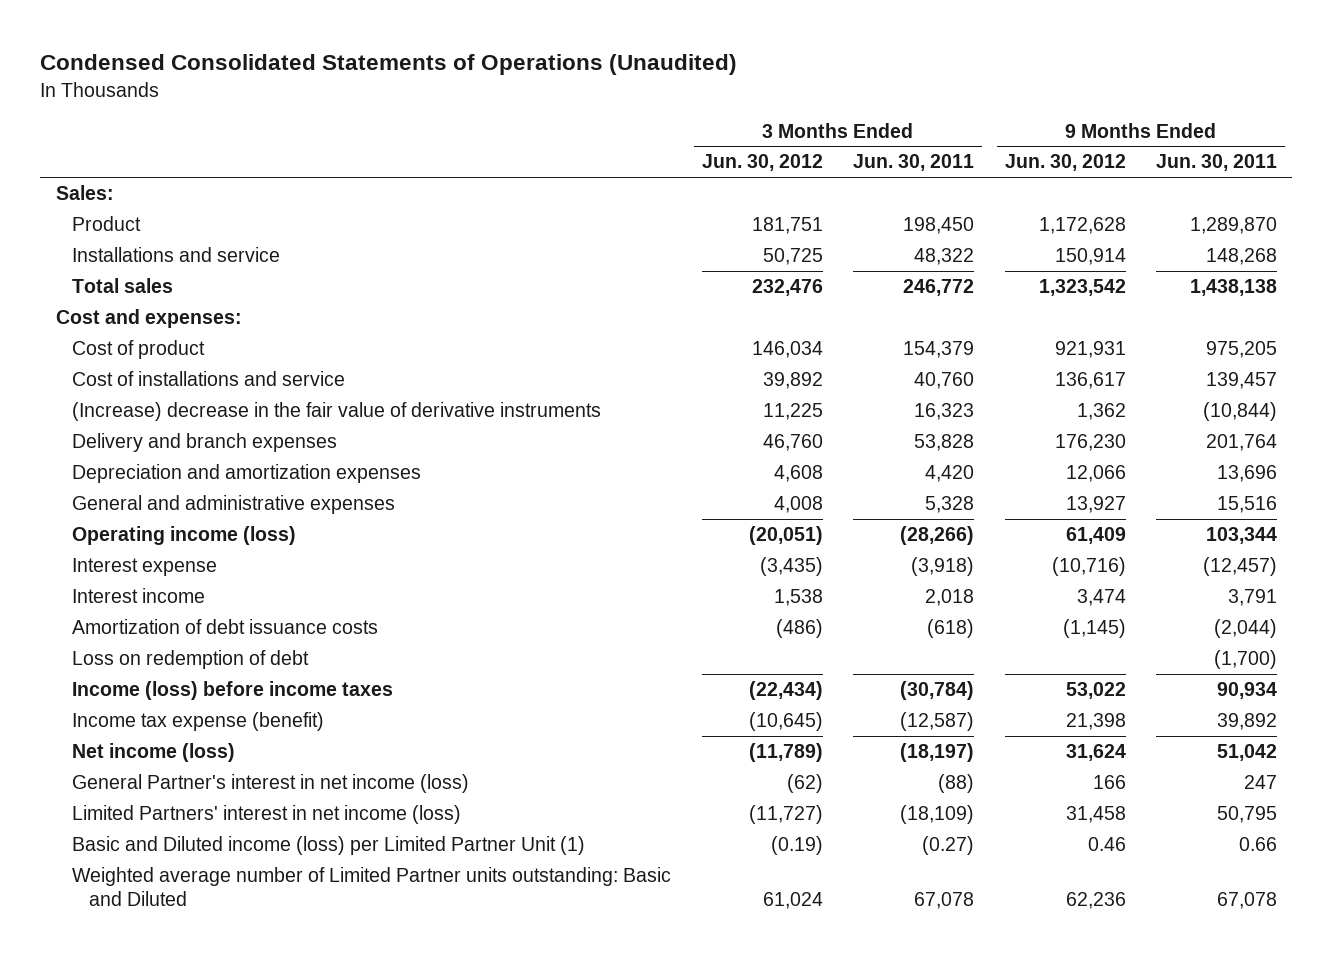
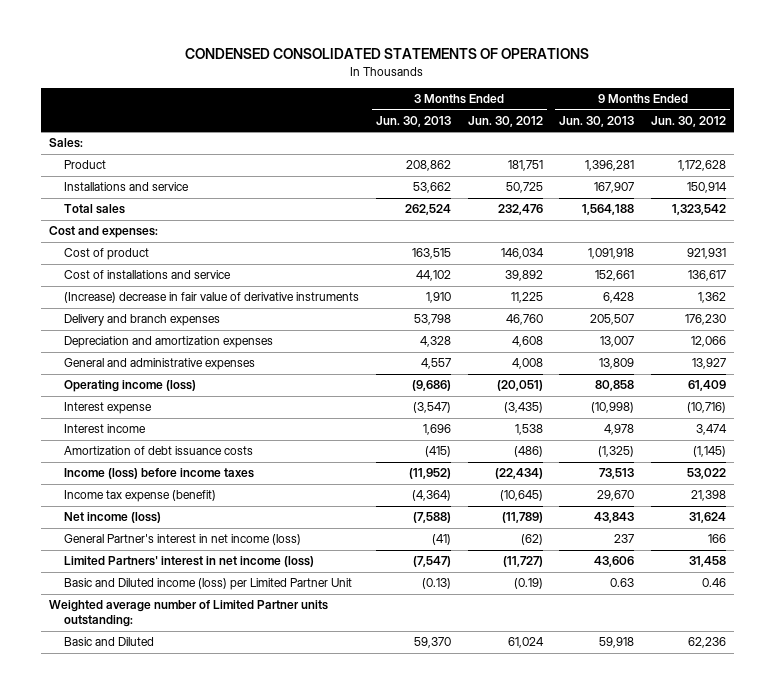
- Condensed Consolidated Statements of Operations (Unaudited)
+ CONDENSED CONSOLIDATED STATEMENTS OF OPERATIONS
- | 3 Months Ended Jun. 30, 2012 | 3 Months Ended Jun. 30, 2011 | 9 Months Ended Jun. 30, 2012 | 9 Months Ended Jun. 30, 2011
+ | 3 Months Ended Jun. 30, 2013 | 3 Months Ended Jun. 30, 2012 | 9 Months Ended Jun. 30, 2013 | 9 Months Ended Jun. 30, 2012
- (Increase) decrease in the fair value of derivative instruments | 11,225 | 16,323 | 1,362 | (10,844)
+ (Increase) decrease in fair value of derivative instruments | 1,910 | 11,225 | 6,428 | 1,362
- Loss on redemption of debt | | | | (1,700)
- Basic and Diluted income (loss) per Limited Partner Unit (1) | (0.19) | (0.27) | 0.46 | 0.66
- Weighted average number of Limited Partner units outstanding: Basic and Diluted | 61,024 | 67,078 | 62,236 | 67,078
+ Basic and Diluted income (loss) per Limited Partner Unit | (0.13) | (0.19) | 0.63 | 0.46
+ Weighted average number of Limited Partner units outstanding:
+ Basic and Diluted | 59,370 | 61,024 | 59,918 | 62,236

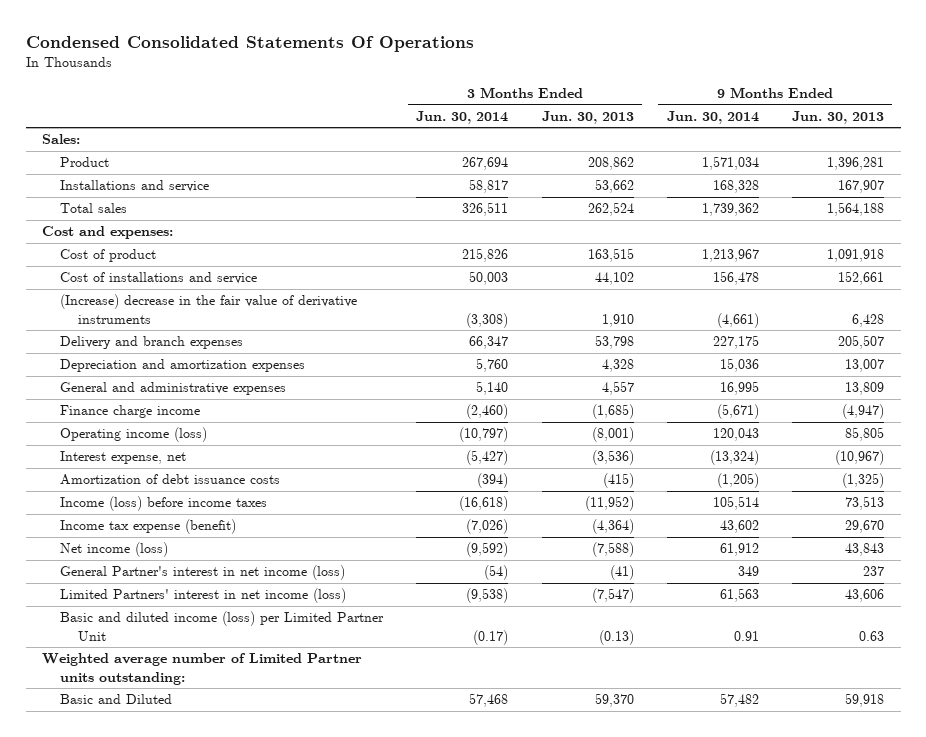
- CONDENSED CONSOLIDATED STATEMENTS OF OPERATIONS
+ Condensed Consolidated Statements Of Operations
- | 3 Months Ended Jun. 30, 2013 | 3 Months Ended Jun. 30, 2012 | 9 Months Ended Jun. 30, 2013 | 9 Months Ended Jun. 30, 2012
+ | 3 Months Ended Jun. 30, 2014 | 3 Months Ended Jun. 30, 2013 | 9 Months Ended Jun. 30, 2014 | 9 Months Ended Jun. 30, 2013
- (Increase) decrease in fair value of derivative instruments | 1,910 | 11,225 | 6,428 | 1,362
+ (Increase) decrease in the fair value of derivative instruments | (3,308) | 1,910 | (4,661) | 6,428
- Operating income (loss) | (9,686) | (20,051) | 80,858 | 61,409
- Interest expense | (3,547) | (3,435) | (10,998) | (10,716)
- Interest income | 1,696 | 1,538 | 4,978 | 3,474
+ Finance charge income | (2,460) | (1,685) | (5,671) | (4,947)
+ Operating income (loss) | (10,797) | (8,001) | 120,043 | 85,805
+ Interest expense, net | (5,427) | (3,536) | (13,324) | (10,967)
- Basic and Diluted income (loss) per Limited Partner Unit | (0.13) | (0.19) | 0.63 | 0.46
+ Basic and diluted income (loss) per Limited Partner Unit | (0.17) | (0.13) | 0.91 | 0.63

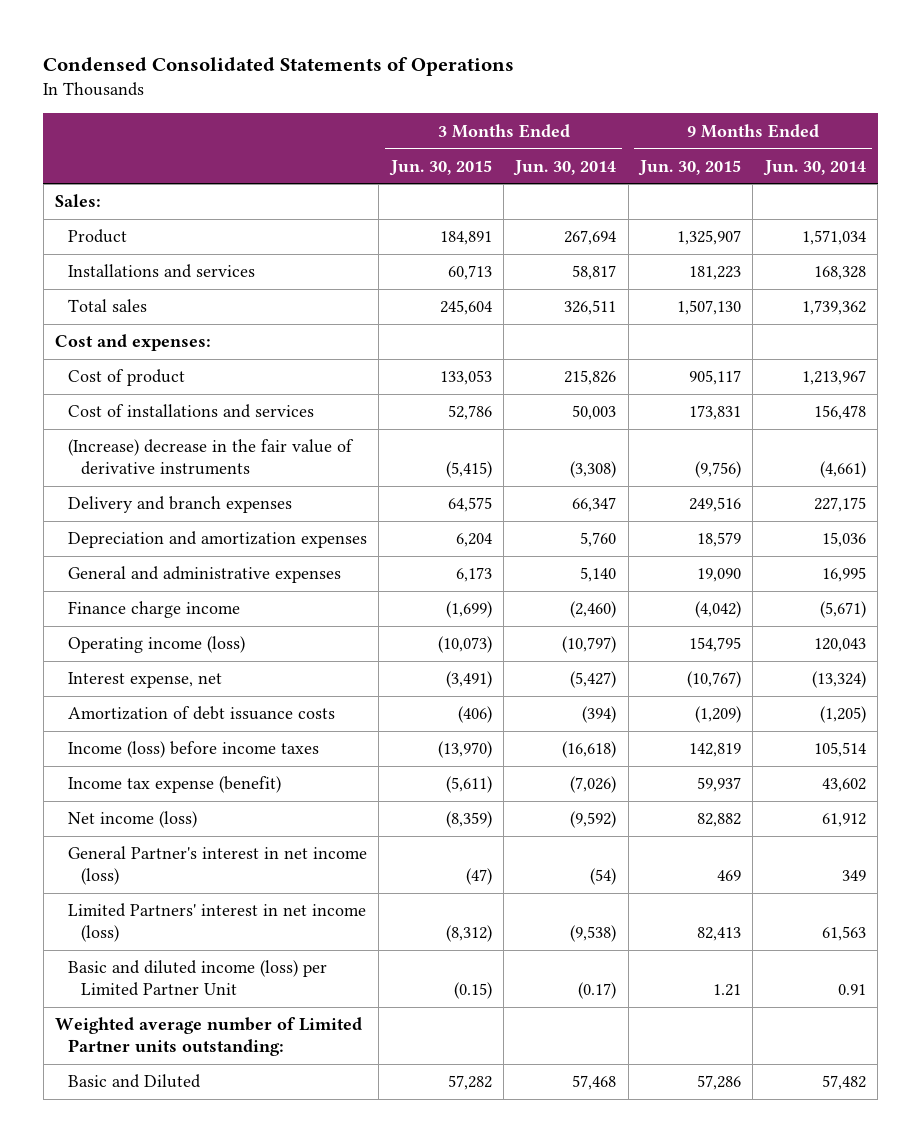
- Condensed Consolidated Statements Of Operations
+ Condensed Consolidated Statements of Operations
- | 3 Months Ended Jun. 30, 2014 | 3 Months Ended Jun. 30, 2013 | 9 Months Ended Jun. 30, 2014 | 9 Months Ended Jun. 30, 2013
+ | 3 Months Ended Jun. 30, 2015 | 3 Months Ended Jun. 30, 2014 | 9 Months Ended Jun. 30, 2015 | 9 Months Ended Jun. 30, 2014
- Installations and service | 58,817 | 53,662 | 168,328 | 167,907
+ Installations and services | 60,713 | 58,817 | 181,223 | 168,328
- Cost of installations and service | 50,003 | 44,102 | 156,478 | 152,661
+ Cost of installations and services | 52,786 | 50,003 | 173,831 | 156,478

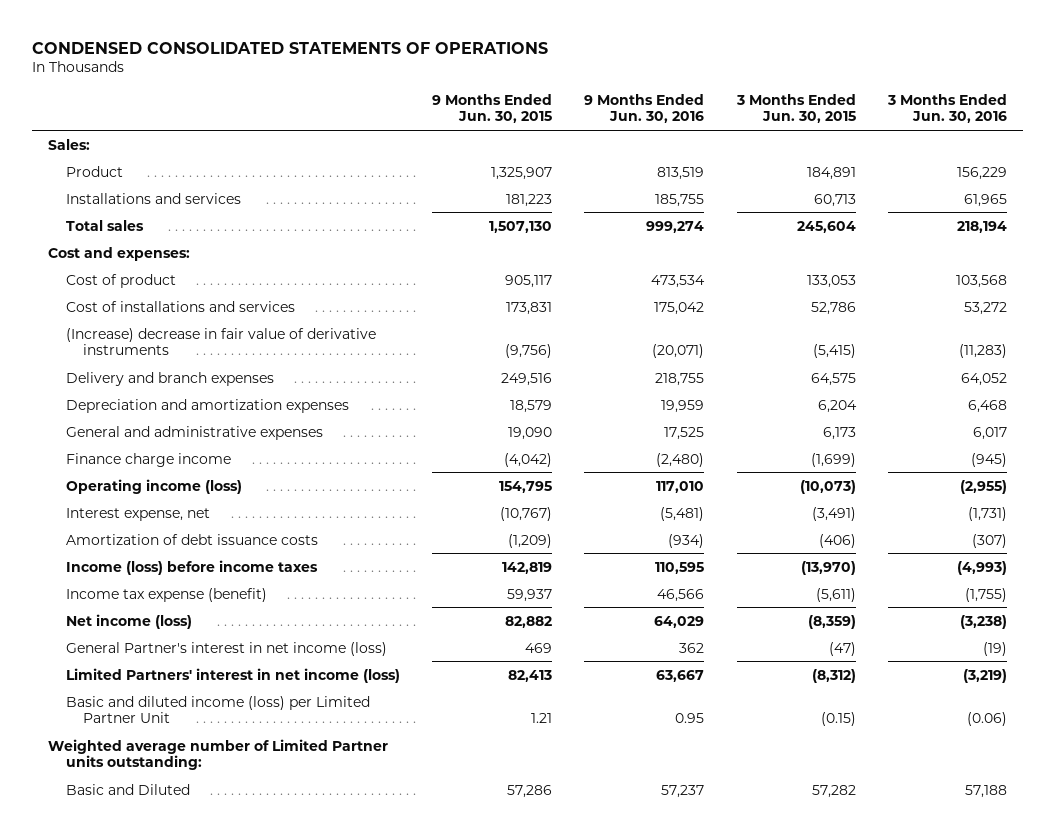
- Condensed Consolidated Statements of Operations
+ CONDENSED CONSOLIDATED STATEMENTS OF OPERATIONS
- | 3 Months Ended Jun. 30, 2015 | 3 Months Ended Jun. 30, 2014 | 9 Months Ended Jun. 30, 2015 | 9 Months Ended Jun. 30, 2014
+ | 9 Months Ended Jun. 30, 2015 | 9 Months Ended Jun. 30, 2016 | 3 Months Ended Jun. 30, 2015 | 3 Months Ended Jun. 30, 2016
- (Increase) decrease in the fair value of derivative instruments | (5,415) | (3,308) | (9,756) | (4,661)
+ (Increase) decrease in fair value of derivative instruments | (9,756) | (20,071) | (5,415) | (11,283)

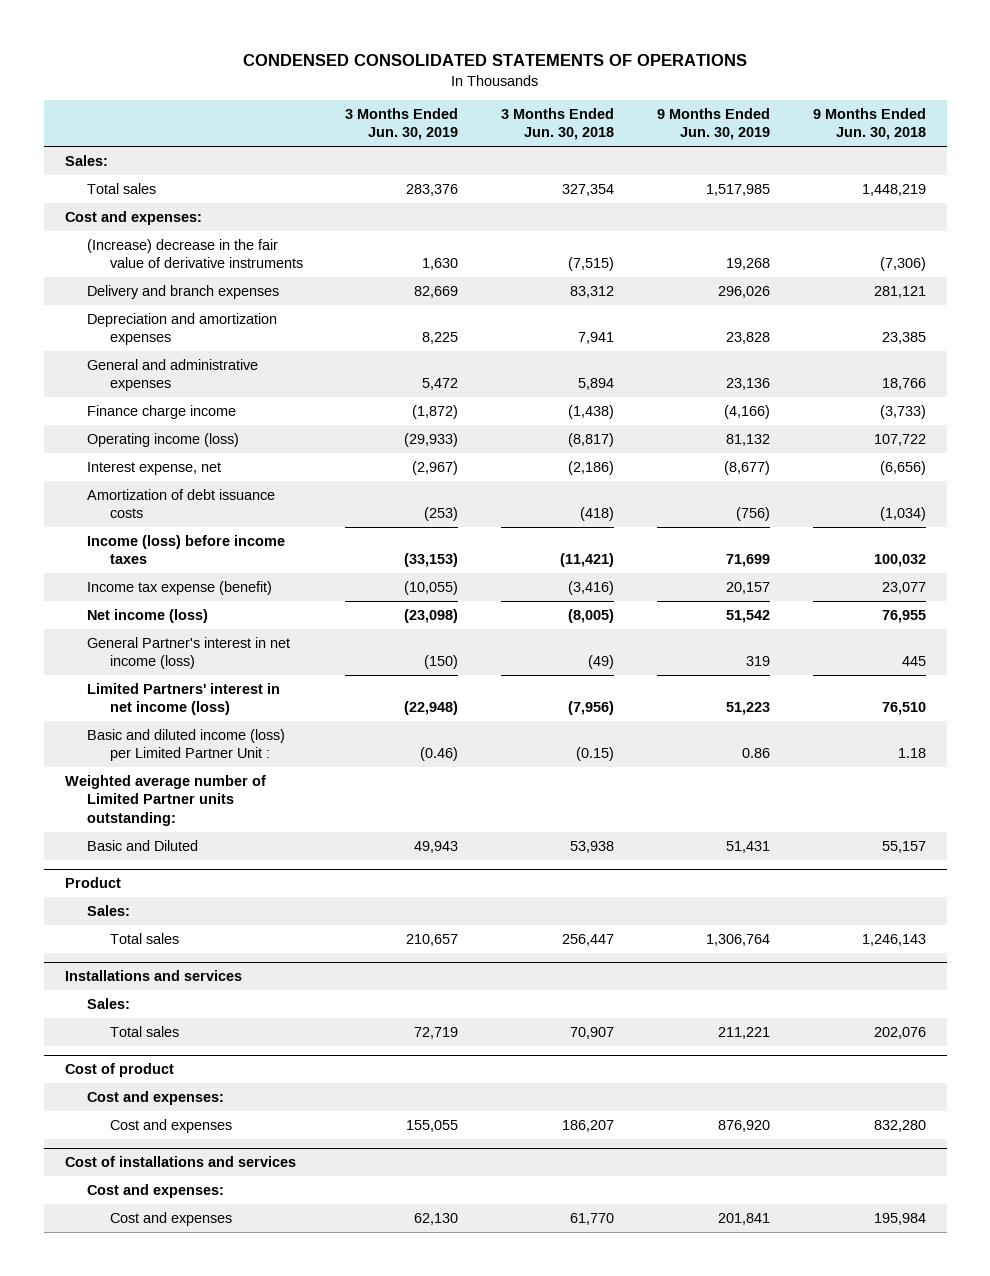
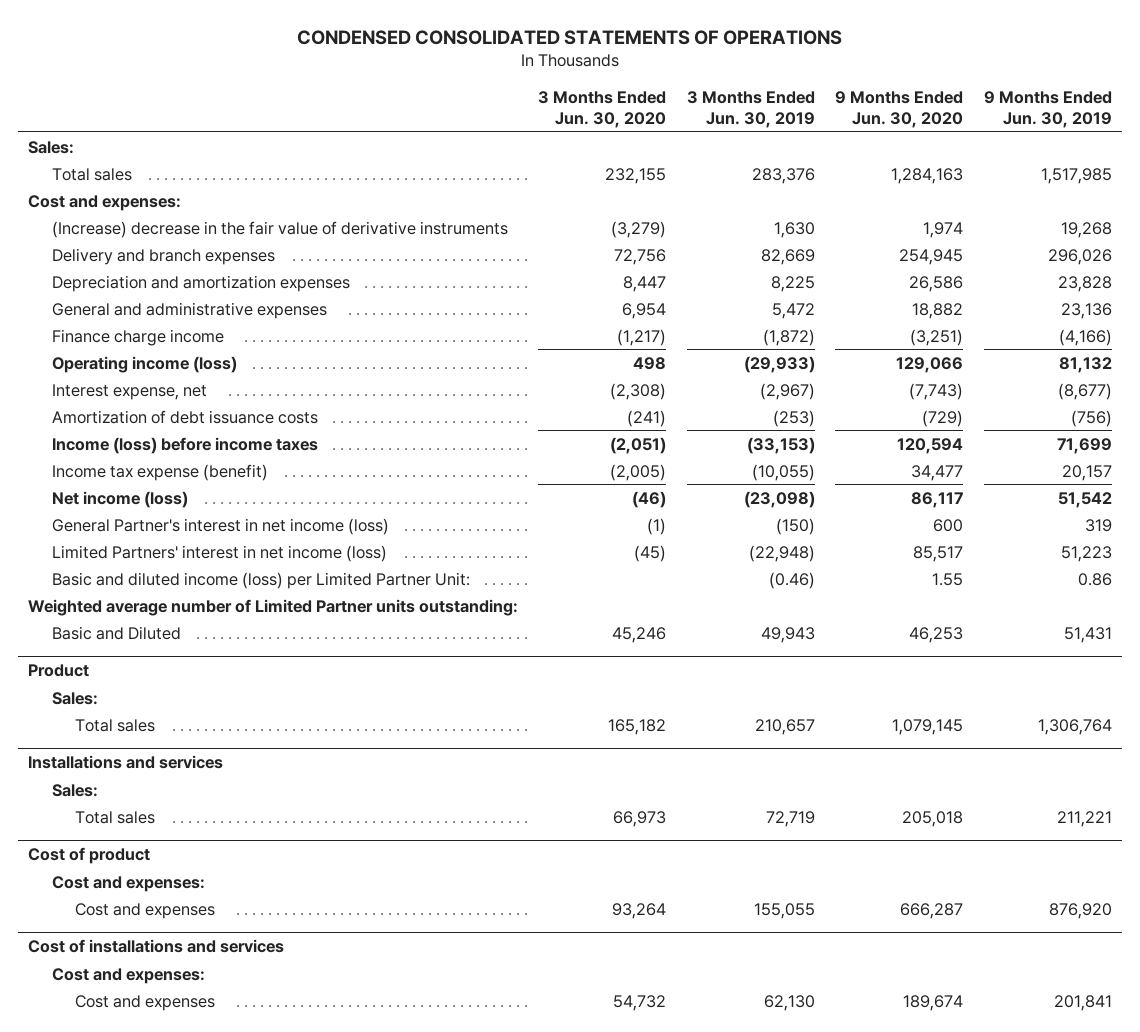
- | 3 Months Ended Jun. 30, 2019 | 3 Months Ended Jun. 30, 2018 | 9 Months Ended Jun. 30, 2019 | 9 Months Ended Jun. 30, 2018
+ | 3 Months Ended Jun. 30, 2020 | 3 Months Ended Jun. 30, 2019 | 9 Months Ended Jun. 30, 2020 | 9 Months Ended Jun. 30, 2019
- Basic and diluted income (loss) per Limited Partner Unit : | (0.46) | (0.15) | 0.86 | 1.18
+ Basic and diluted income (loss) per Limited Partner Unit: | | (0.46) | 1.55 | 0.86

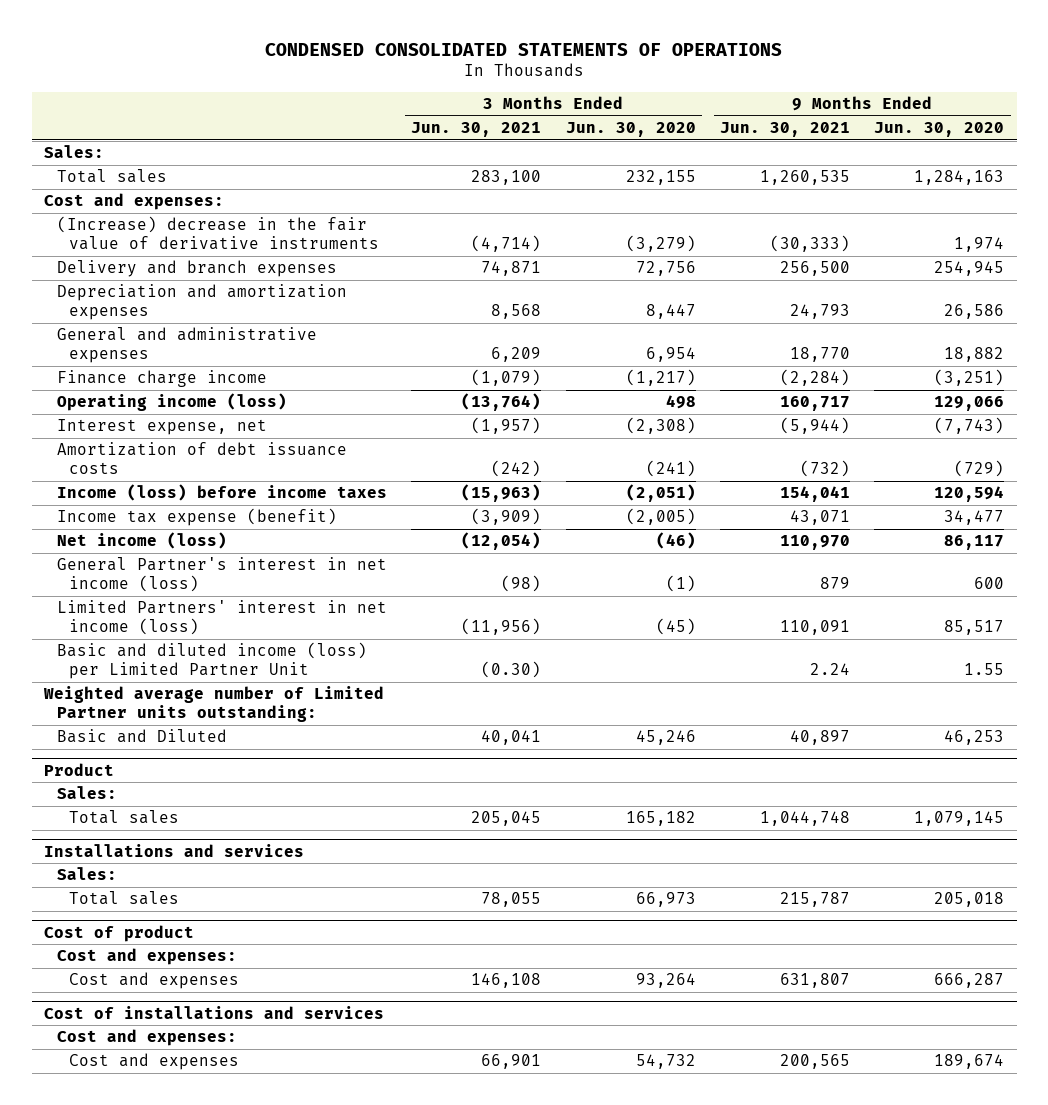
- | 3 Months Ended Jun. 30, 2020 | 3 Months Ended Jun. 30, 2019 | 9 Months Ended Jun. 30, 2020 | 9 Months Ended Jun. 30, 2019
+ | 3 Months Ended Jun. 30, 2021 | 3 Months Ended Jun. 30, 2020 | 9 Months Ended Jun. 30, 2021 | 9 Months Ended Jun. 30, 2020
- Basic and diluted income (loss) per Limited Partner Unit: | | (0.46) | 1.55 | 0.86
+ Basic and diluted income (loss) per Limited Partner Unit | (0.30) | | 2.24 | 1.55

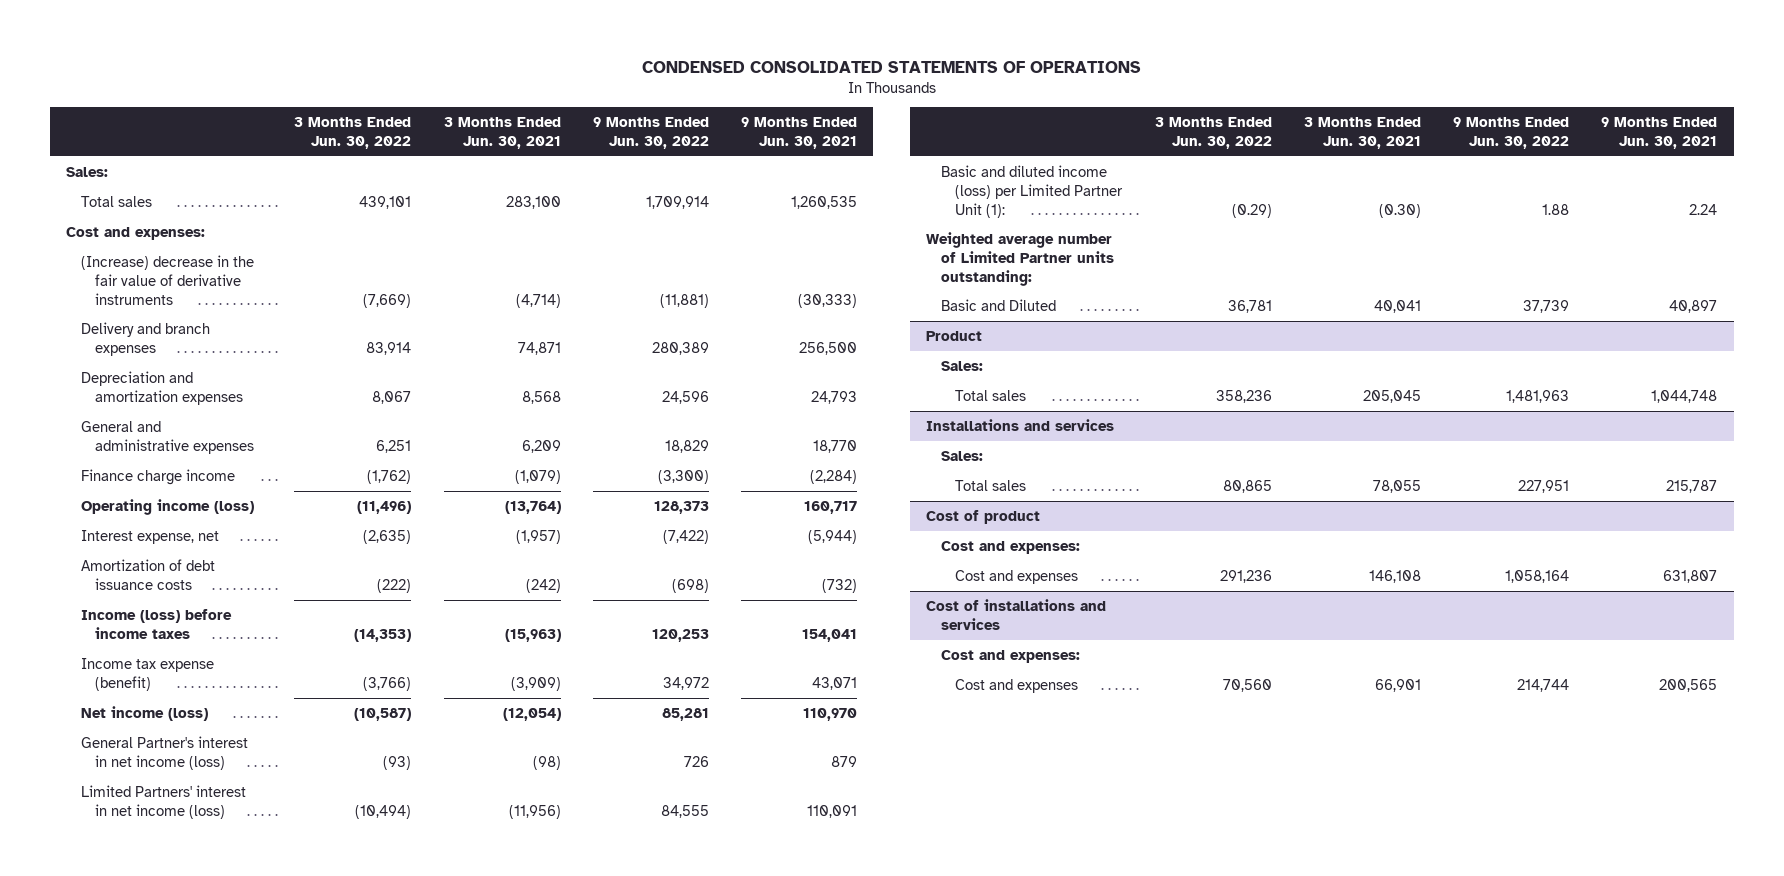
- | 3 Months Ended Jun. 30, 2021 | 3 Months Ended Jun. 30, 2020 | 9 Months Ended Jun. 30, 2021 | 9 Months Ended Jun. 30, 2020
+ | 3 Months Ended Jun. 30, 2022 | 3 Months Ended Jun. 30, 2021 | 9 Months Ended Jun. 30, 2022 | 9 Months Ended Jun. 30, 2021
- Basic and diluted income (loss) per Limited Partner Unit | (0.30) | | 2.24 | 1.55
+ Basic and diluted income (loss) per Limited Partner Unit (1): | (0.29) | (0.30) | 1.88 | 2.24

